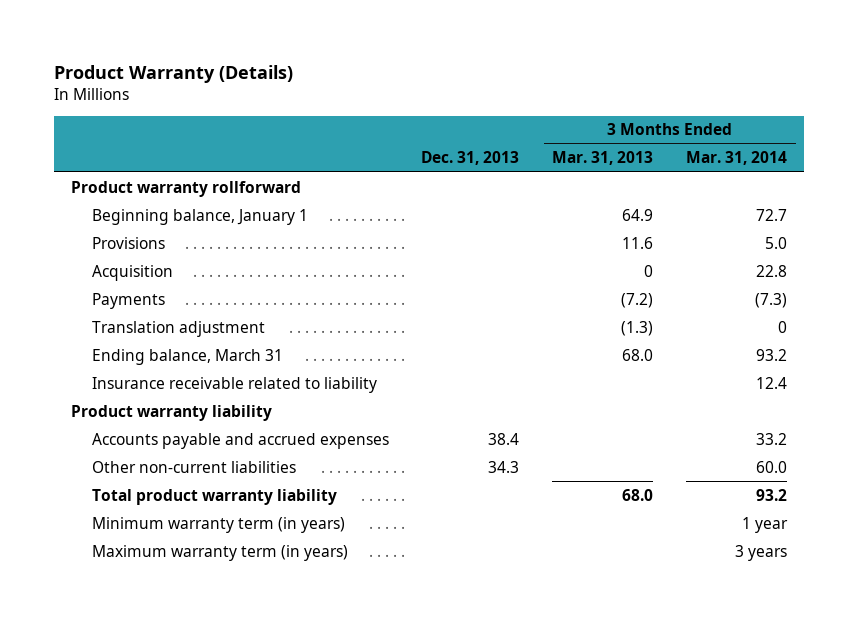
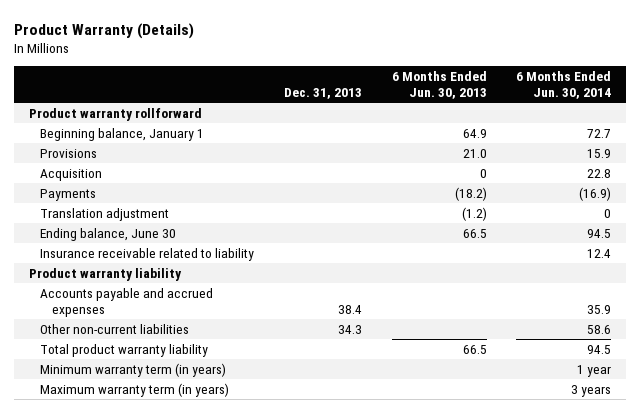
- | Dec. 31, 2013 | 3 Months Ended Mar. 31, 2013 | 3 Months Ended Mar. 31, 2014
+ | Dec. 31, 2013 | 6 Months Ended Jun. 30, 2013 | 6 Months Ended Jun. 30, 2014
- Ending balance, March 31 | | 68.0 | 93.2
+ Ending balance, June 30 | | 66.5 | 94.5

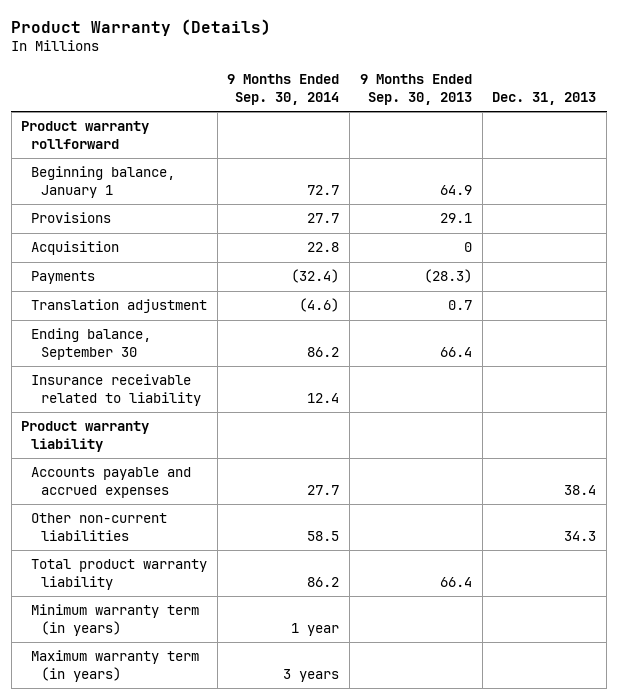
- | Dec. 31, 2013 | 6 Months Ended Jun. 30, 2013 | 6 Months Ended Jun. 30, 2014
+ | 9 Months Ended Sep. 30, 2014 | 9 Months Ended Sep. 30, 2013 | Dec. 31, 2013
- Ending balance, June 30 | | 66.5 | 94.5
+ Ending balance, September 30 | 86.2 | 66.4 |

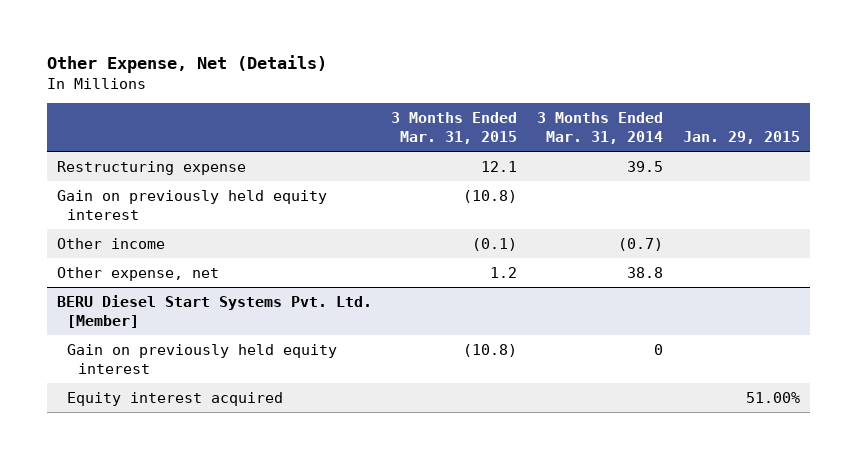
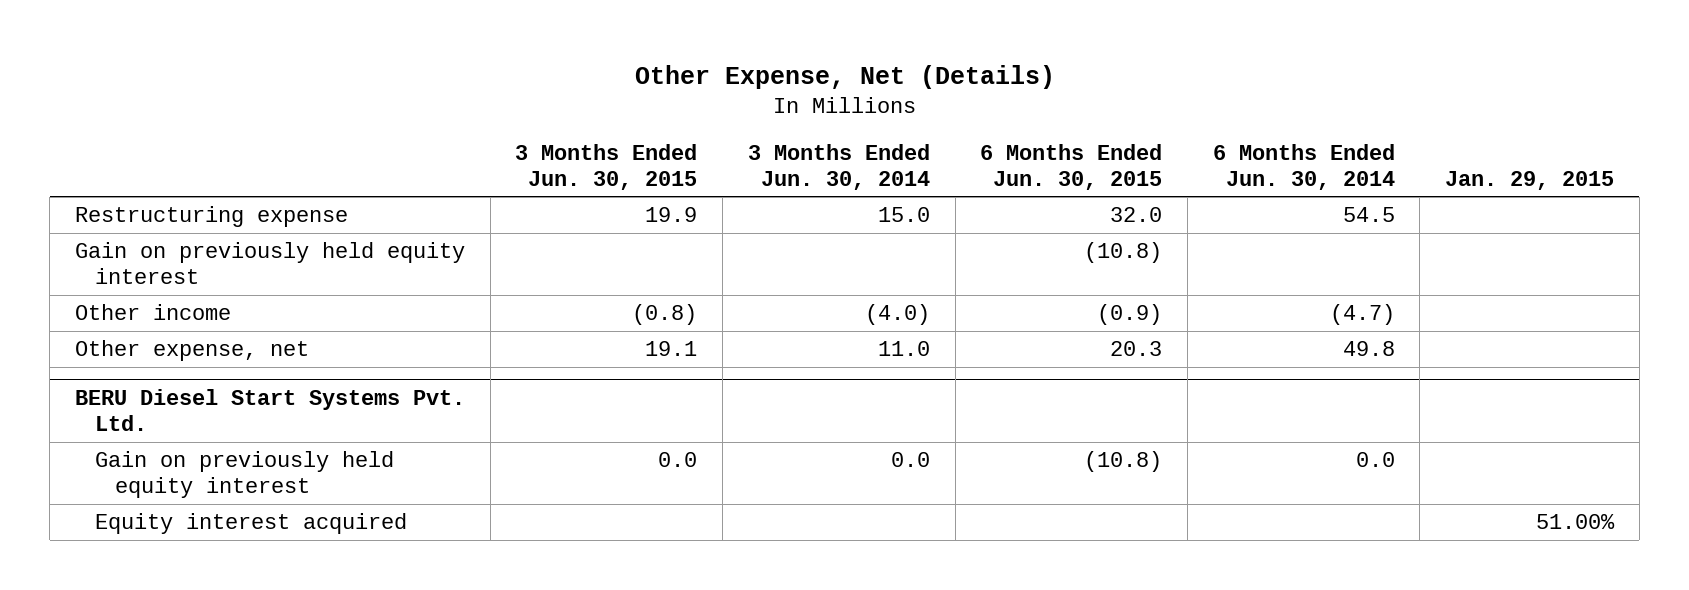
- | 3 Months Ended Mar. 31, 2015 | 3 Months Ended Mar. 31, 2014 | Jan. 29, 2015
+ | 3 Months Ended Jun. 30, 2015 | 3 Months Ended Jun. 30, 2014 | 6 Months Ended Jun. 30, 2015 | 6 Months Ended Jun. 30, 2014 | Jan. 29, 2015
- BERU Diesel Start Systems Pvt. Ltd. [Member]
+ BERU Diesel Start Systems Pvt. Ltd.

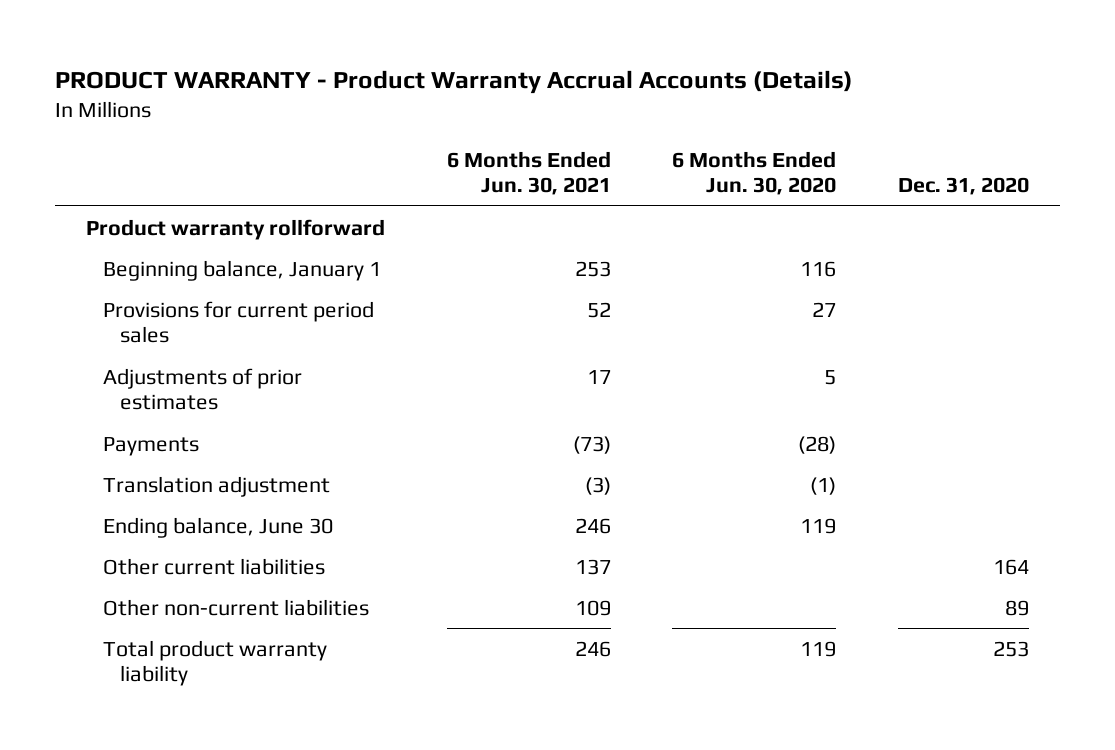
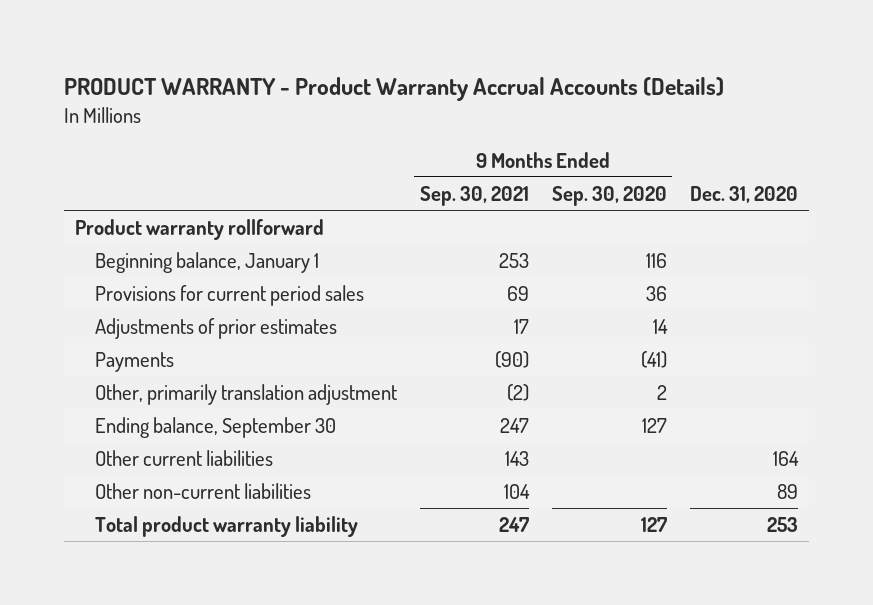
- | 6 Months Ended Jun. 30, 2021 | 6 Months Ended Jun. 30, 2020 | Dec. 31, 2020
+ | 9 Months Ended Sep. 30, 2021 | 9 Months Ended Sep. 30, 2020 | Dec. 31, 2020
- Translation adjustment | (3) | (1) |
- Ending balance, June 30 | 246 | 119 |
+ Other, primarily translation adjustment | (2) | 2 |
+ Ending balance, September 30 | 247 | 127 |

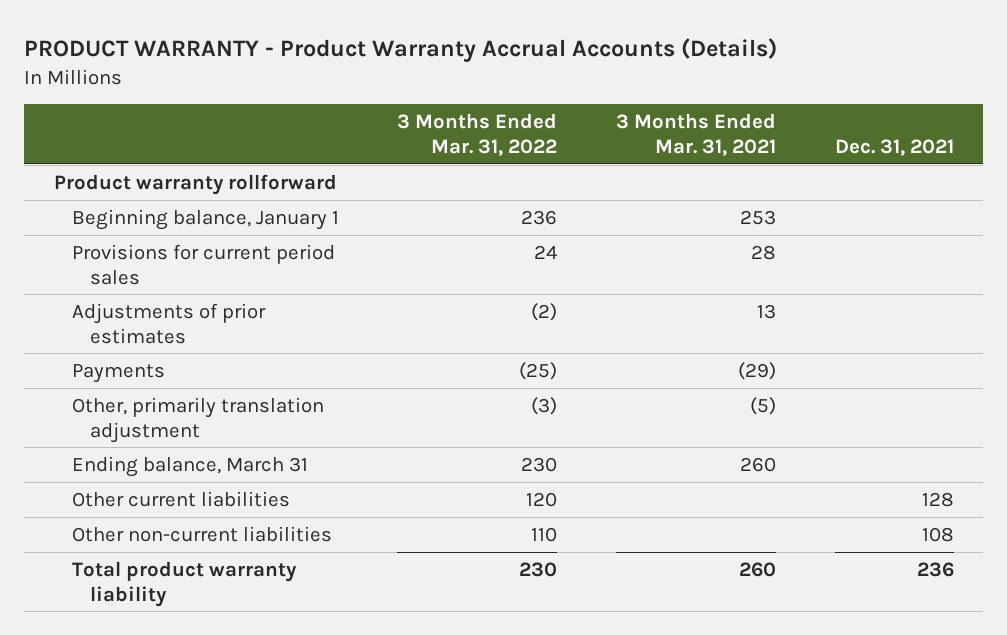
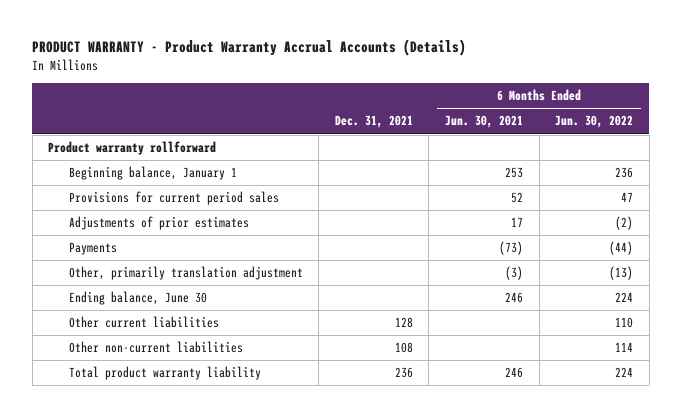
- | 3 Months Ended Mar. 31, 2022 | 3 Months Ended Mar. 31, 2021 | Dec. 31, 2021
+ | Dec. 31, 2021 | 6 Months Ended Jun. 30, 2021 | 6 Months Ended Jun. 30, 2022
- Ending balance, March 31 | 230 | 260 |
+ Ending balance, June 30 | | 246 | 224

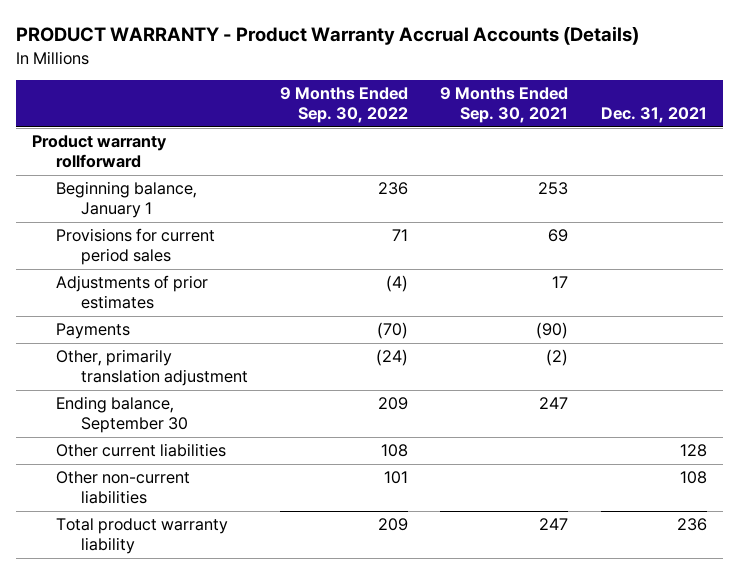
- | Dec. 31, 2021 | 6 Months Ended Jun. 30, 2021 | 6 Months Ended Jun. 30, 2022
+ | 9 Months Ended Sep. 30, 2022 | 9 Months Ended Sep. 30, 2021 | Dec. 31, 2021
- Ending balance, June 30 | | 246 | 224
+ Ending balance, September 30 | 209 | 247 |

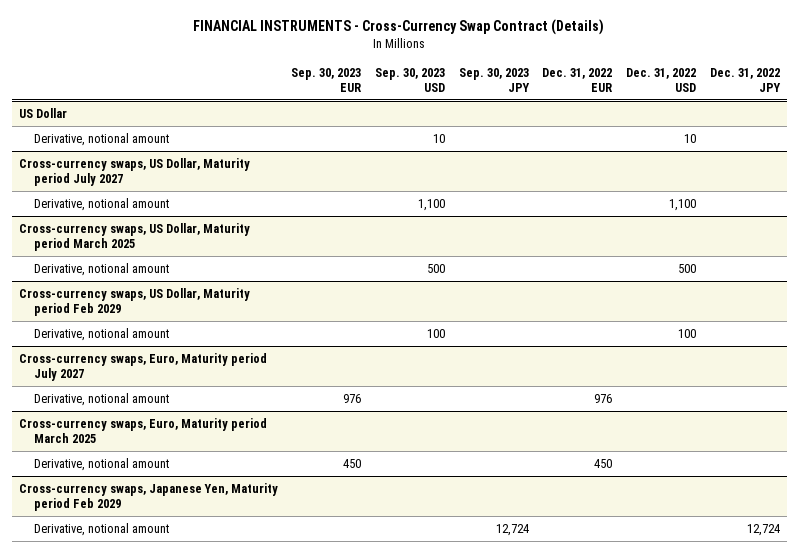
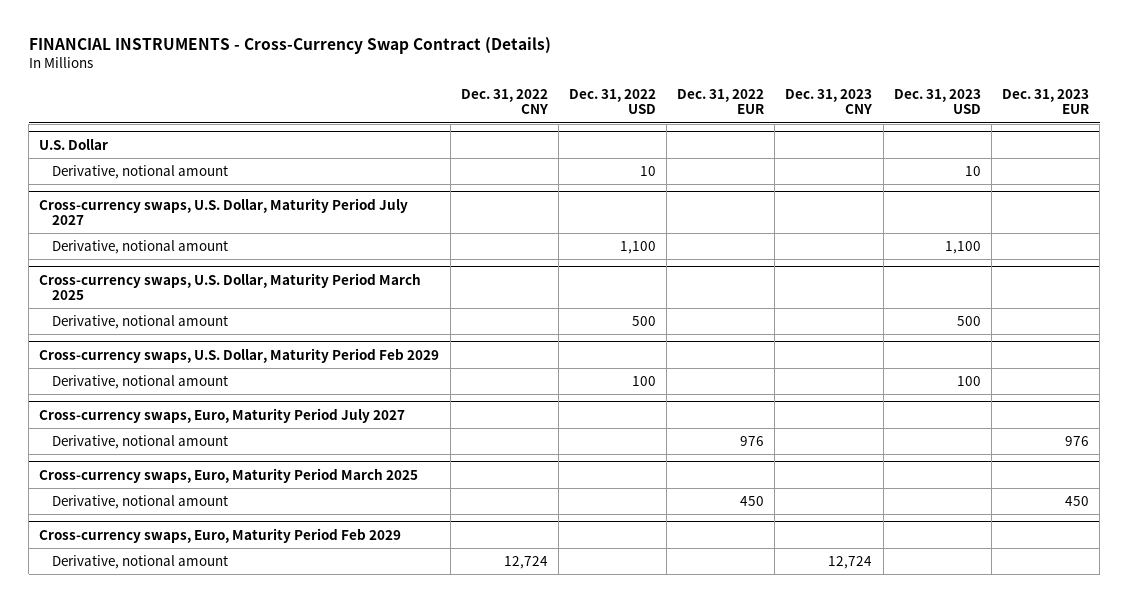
- | Sep. 30, 2023 EUR | Sep. 30, 2023 USD | Sep. 30, 2023 JPY | Dec. 31, 2022 EUR | Dec. 31, 2022 USD | Dec. 31, 2022 JPY
+ | Dec. 31, 2022 CNY | Dec. 31, 2022 USD | Dec. 31, 2022 EUR | Dec. 31, 2023 CNY | Dec. 31, 2023 USD | Dec. 31, 2023 EUR
- US Dollar
+ U.S. Dollar
- Cross-currency swaps, US Dollar, Maturity period July 2027
+ Cross-currency swaps, U.S. Dollar, Maturity Period July 2027
- Cross-currency swaps, US Dollar, Maturity period March 2025
+ Cross-currency swaps, U.S. Dollar, Maturity Period March 2025
- Cross-currency swaps, US Dollar, Maturity period Feb 2029
+ Cross-currency swaps, U.S. Dollar, Maturity Period Feb 2029
- Cross-currency swaps, Euro, Maturity period July 2027
+ Cross-currency swaps, Euro, Maturity Period July 2027
- Cross-currency swaps, Euro, Maturity period March 2025
+ Cross-currency swaps, Euro, Maturity Period March 2025
- Cross-currency swaps, Japanese Yen, Maturity period Feb 2029
+ Cross-currency swaps, Euro, Maturity Period Feb 2029

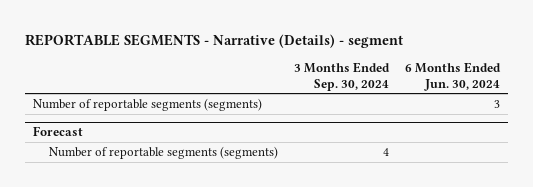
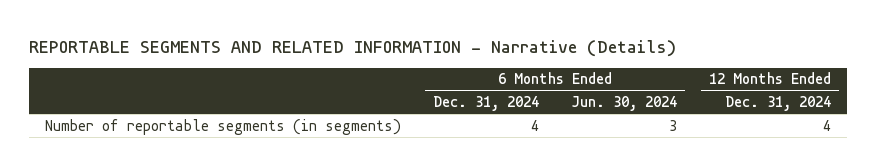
- REPORTABLE SEGMENTS - Narrative (Details) - segment
+ REPORTABLE SEGMENTS AND RELATED INFORMATION - Narrative (Details)
- | 3 Months Ended Sep. 30, 2024 | 6 Months Ended Jun. 30, 2024
+ | 6 Months Ended Dec. 31, 2024 | 6 Months Ended Jun. 30, 2024 | 12 Months Ended Dec. 31, 2024
- Number of reportable segments (segments) | | 3
- Forecast
- Number of reportable segments (segments) | 4 |
+ Number of reportable segments (in segments) | 4 | 3 | 4

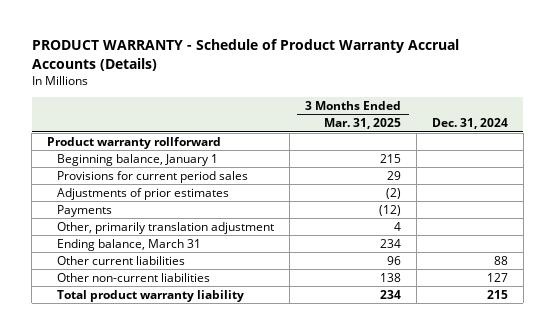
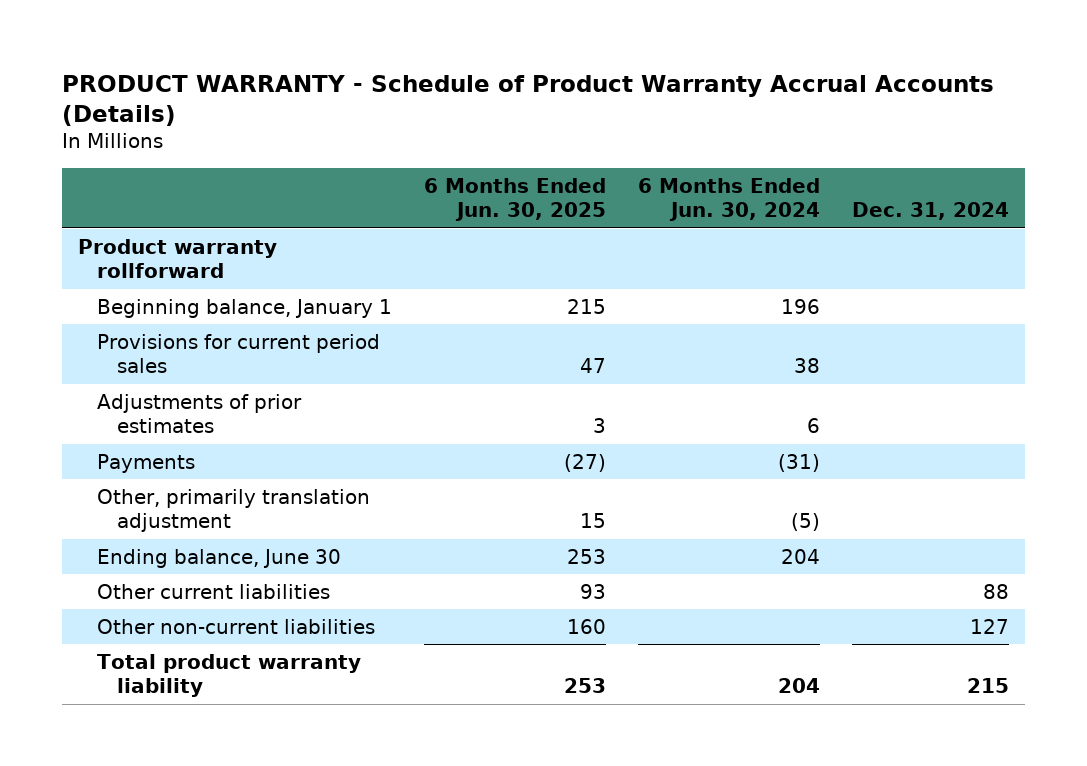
- | 3 Months Ended Mar. 31, 2025 | Dec. 31, 2024
+ | 6 Months Ended Jun. 30, 2025 | 6 Months Ended Jun. 30, 2024 | Dec. 31, 2024
- Ending balance, March 31 | 234 |
+ Ending balance, June 30 | 253 | 204 |

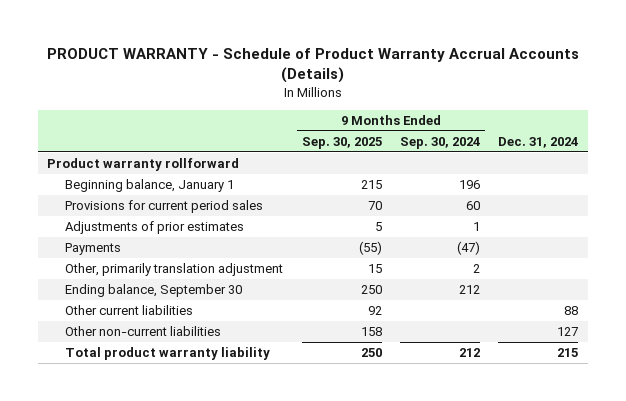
- | 6 Months Ended Jun. 30, 2025 | 6 Months Ended Jun. 30, 2024 | Dec. 31, 2024
+ | 9 Months Ended Sep. 30, 2025 | 9 Months Ended Sep. 30, 2024 | Dec. 31, 2024
- Ending balance, June 30 | 253 | 204 |
+ Ending balance, September 30 | 250 | 212 |

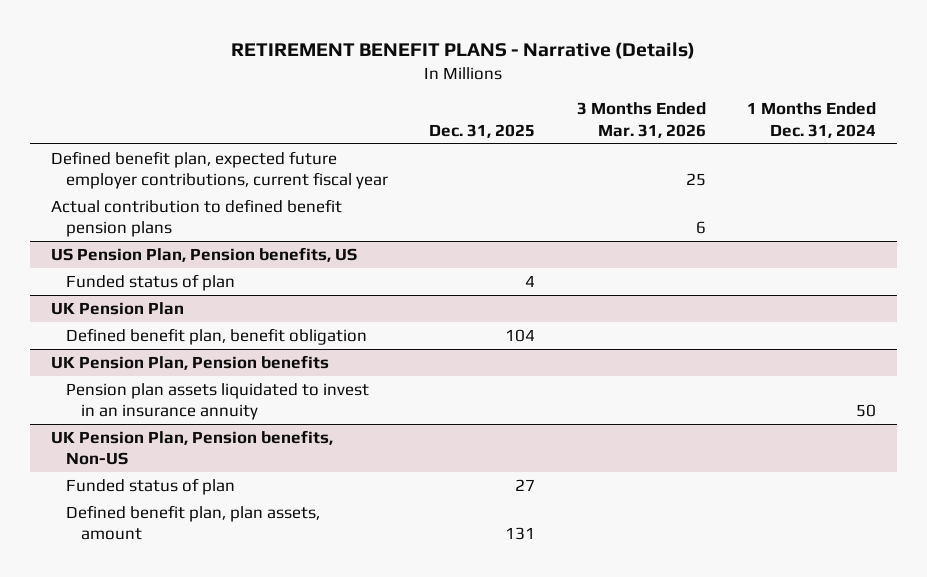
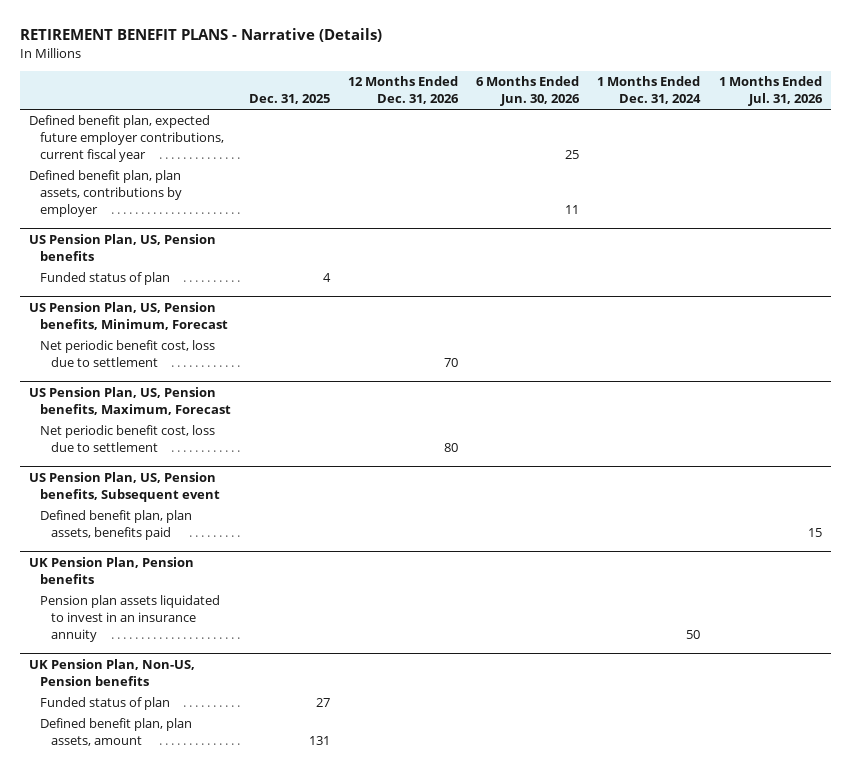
- | Dec. 31, 2025 | 3 Months Ended Mar. 31, 2026 | 1 Months Ended Dec. 31, 2024
+ | Dec. 31, 2025 | 12 Months Ended Dec. 31, 2026 | 6 Months Ended Jun. 30, 2026 | 1 Months Ended Dec. 31, 2024 | 1 Months Ended Jul. 31, 2026
- Actual contribution to defined benefit pension plans | | 6 |
- US Pension Plan, Pension benefits, US
+ Defined benefit plan, plan assets, contributions by employer | | | 11 | |
+ US Pension Plan, US, Pension benefits
- UK Pension Plan
- Defined benefit plan, benefit obligation | 104 | |
+ US Pension Plan, US, Pension benefits, Minimum, Forecast
+ Net periodic benefit cost, loss due to settlement | | 70 | | |
+ US Pension Plan, US, Pension benefits, Maximum, Forecast
+ Net periodic benefit cost, loss due to settlement | | 80 | | |
+ US Pension Plan, US, Pension benefits, Subsequent event
+ Defined benefit plan, plan assets, benefits paid | | | | | 15
- UK Pension Plan, Pension benefits, Non-US
+ UK Pension Plan, Non-US, Pension benefits

